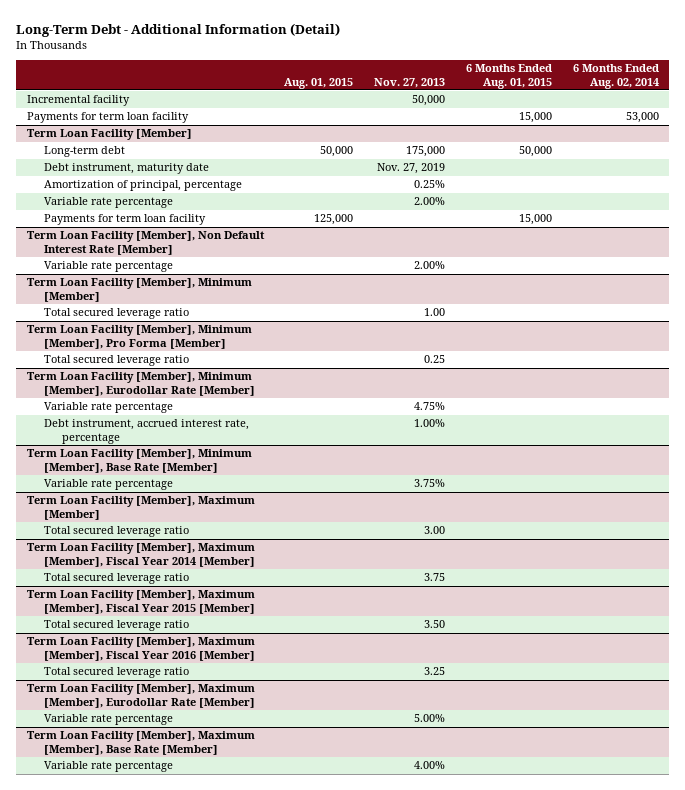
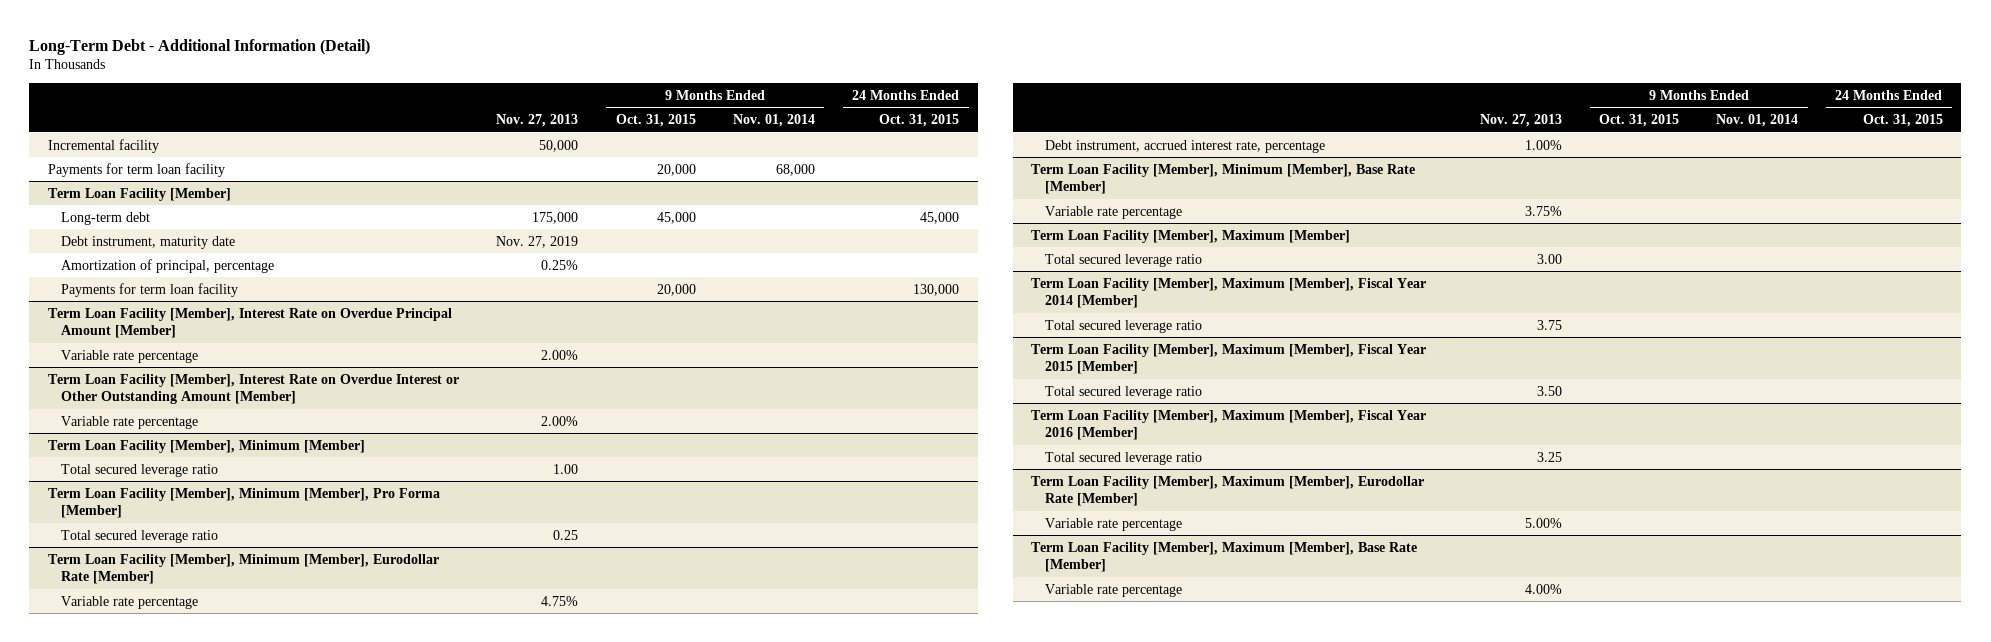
- | Aug. 01, 2015 | Nov. 27, 2013 | 6 Months Ended Aug. 01, 2015 | 6 Months Ended Aug. 02, 2014
+ | Nov. 27, 2013 | 9 Months Ended Oct. 31, 2015 | 9 Months Ended Nov. 01, 2014 | 24 Months Ended Oct. 31, 2015
@ Term Loan Facility [Member]
- Variable rate percentage | | 2.00% | |
- Term Loan Facility [Member], Non Default Interest Rate [Member]
+ Term Loan Facility [Member], Interest Rate on Overdue Principal Amount [Member]
+ Term Loan Facility [Member], Interest Rate on Overdue Interest or Other Outstanding Amount [Member]
+ Variable rate percentage | 2.00% | | |

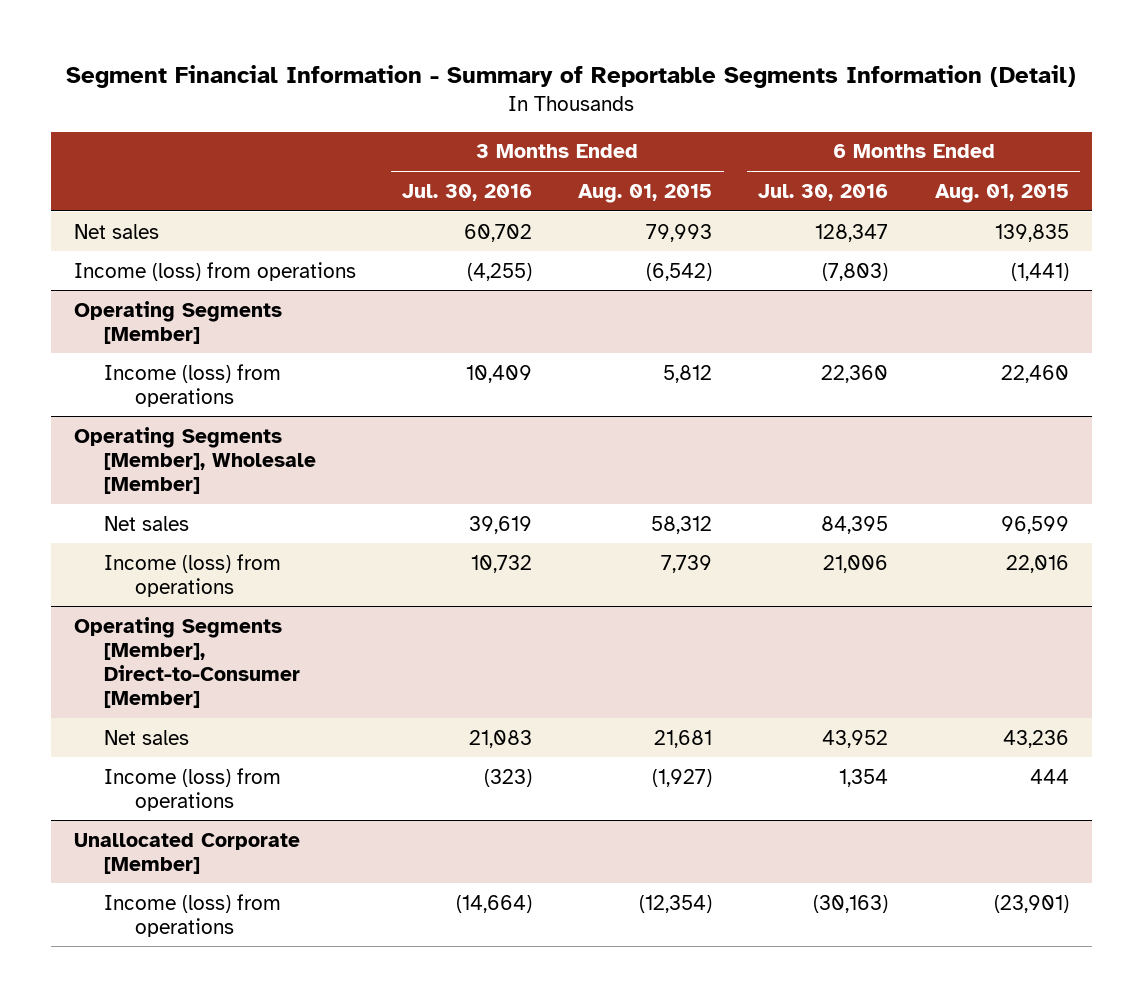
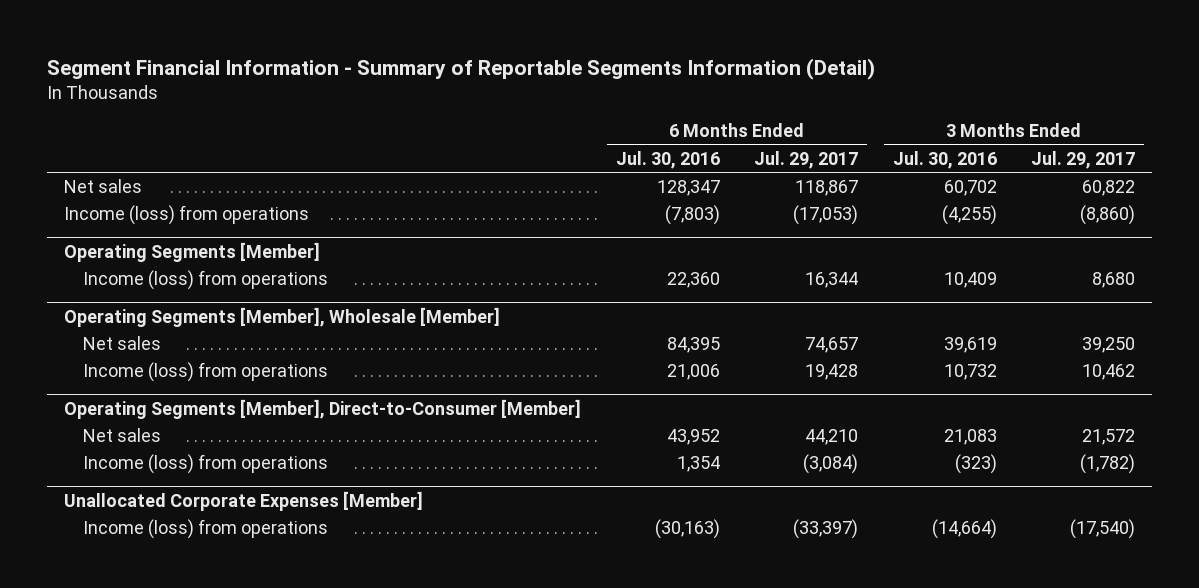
- | 3 Months Ended Jul. 30, 2016 | 3 Months Ended Aug. 01, 2015 | 6 Months Ended Jul. 30, 2016 | 6 Months Ended Aug. 01, 2015
+ | 6 Months Ended Jul. 30, 2016 | 6 Months Ended Jul. 29, 2017 | 3 Months Ended Jul. 30, 2016 | 3 Months Ended Jul. 29, 2017
- Unallocated Corporate [Member]
+ Unallocated Corporate Expenses [Member]

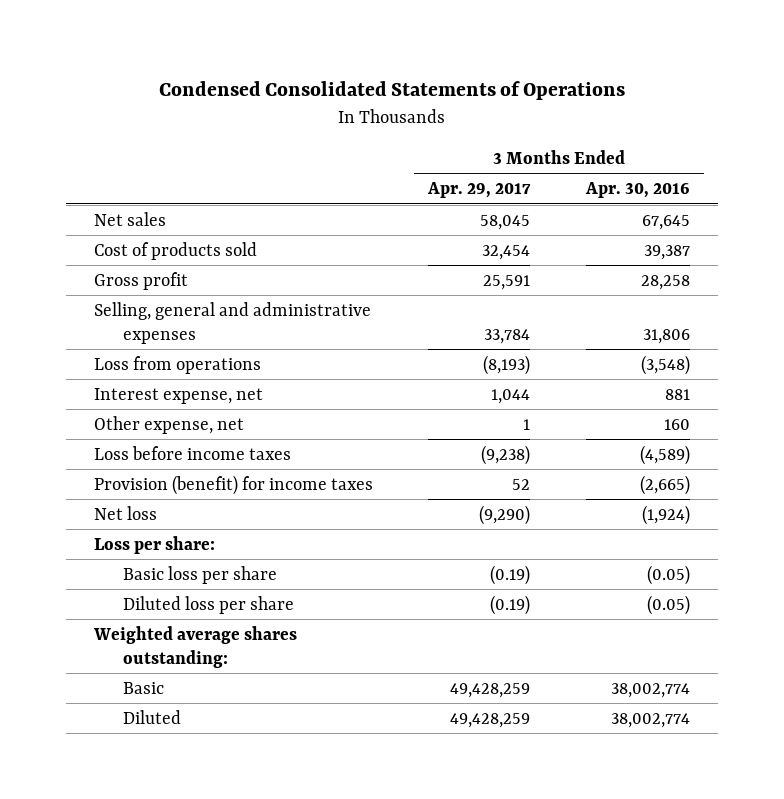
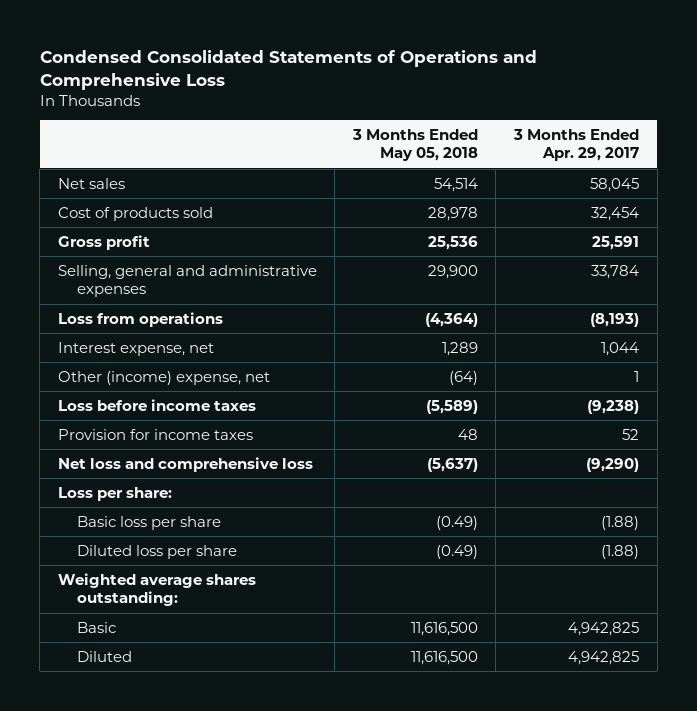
- Condensed Consolidated Statements of Operations
+ Condensed Consolidated Statements of Operations and Comprehensive Loss
- | 3 Months Ended Apr. 29, 2017 | 3 Months Ended Apr. 30, 2016
+ | 3 Months Ended May 05, 2018 | 3 Months Ended Apr. 29, 2017
- Other expense, net | 1 | 160
+ Other (income) expense, net | (64) | 1
- Provision (benefit) for income taxes | 52 | (2,665)
- Net loss | (9,290) | (1,924)
+ Provision for income taxes | 48 | 52
+ Net loss and comprehensive loss | (5,637) | (9,290)
- Basic loss per share | (0.19) | (0.05)
- Diluted loss per share | (0.19) | (0.05)
+ Basic loss per share | (0.49) | (1.88)
+ Diluted loss per share | (0.49) | (1.88)
- Basic | 49,428,259 | 38,002,774
- Diluted | 49,428,259 | 38,002,774
+ Basic | 11,616,500 | 4,942,825
+ Diluted | 11,616,500 | 4,942,825

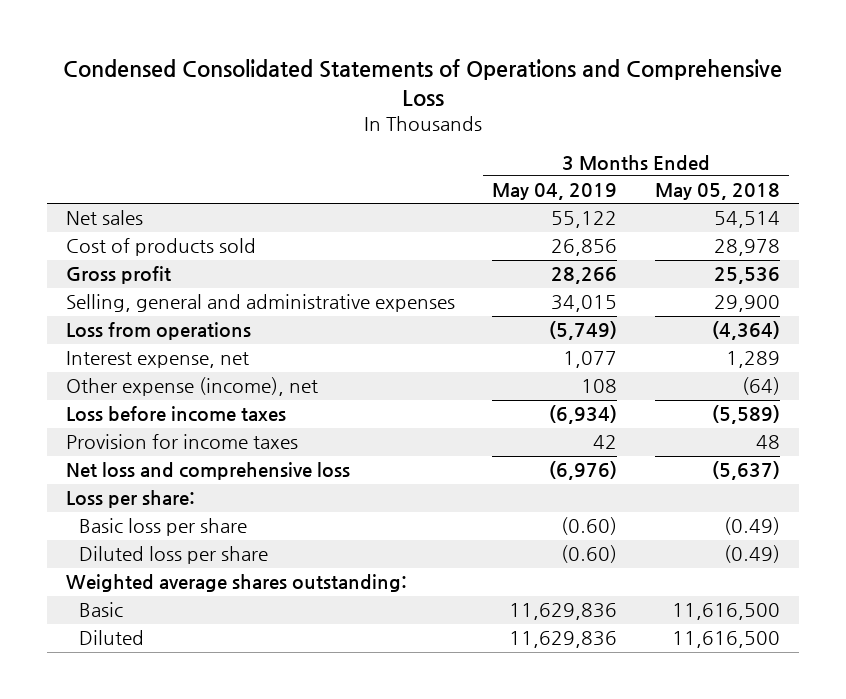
- | 3 Months Ended May 05, 2018 | 3 Months Ended Apr. 29, 2017
+ | 3 Months Ended May 04, 2019 | 3 Months Ended May 05, 2018
- Other (income) expense, net | (64) | 1
+ Other expense (income), net | 108 | (64)

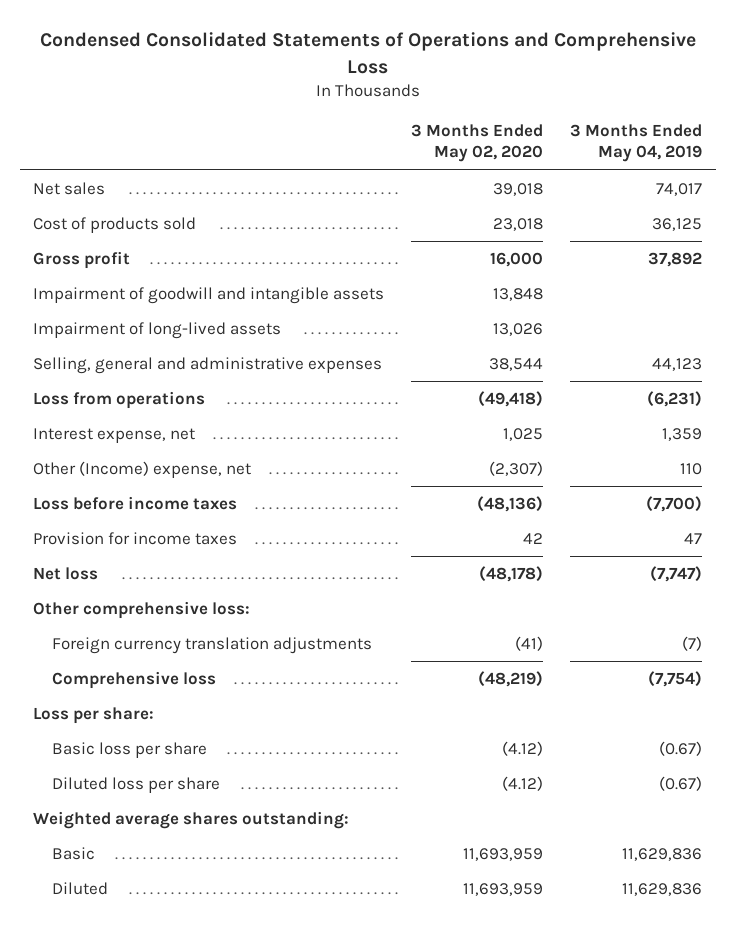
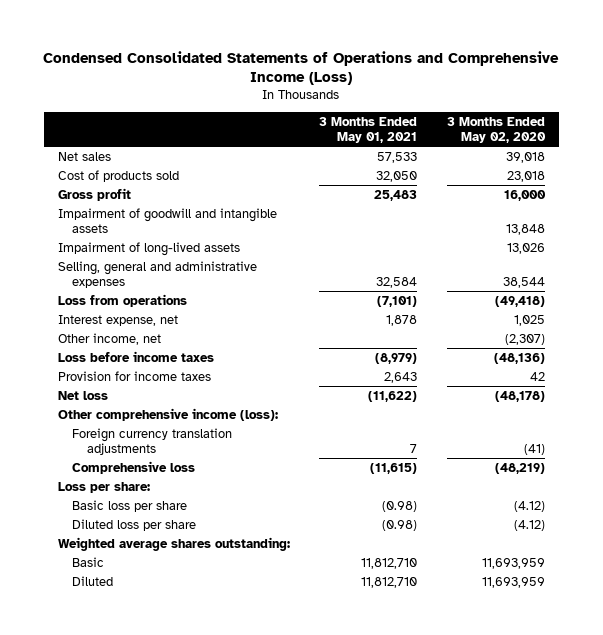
- Condensed Consolidated Statements of Operations and Comprehensive Loss
+ Condensed Consolidated Statements of Operations and Comprehensive Income (Loss)
- | 3 Months Ended May 02, 2020 | 3 Months Ended May 04, 2019
+ | 3 Months Ended May 01, 2021 | 3 Months Ended May 02, 2020
- Other (Income) expense, net | (2,307) | 110
+ Other income, net | | (2,307)
- Other comprehensive loss:
+ Other comprehensive income (loss):

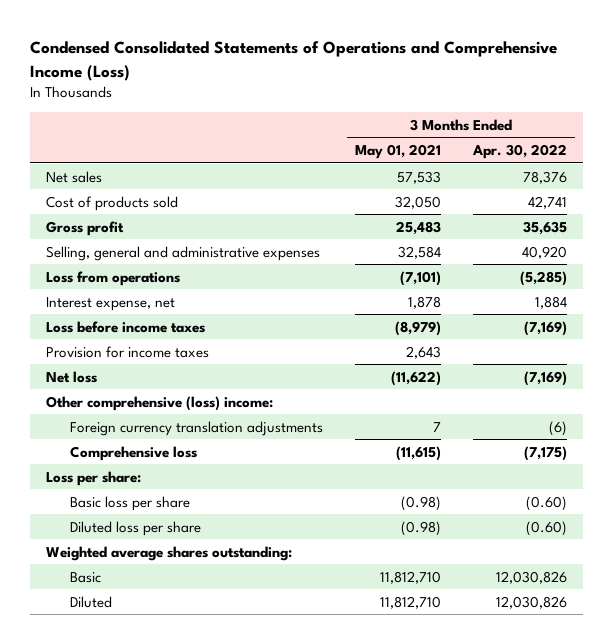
- | 3 Months Ended May 01, 2021 | 3 Months Ended May 02, 2020
+ | 3 Months Ended May 01, 2021 | 3 Months Ended Apr. 30, 2022
- Impairment of goodwill and intangible assets | | 13,848
- Impairment of long-lived assets | | 13,026
- Other income, net | | (2,307)
- Other comprehensive income (loss):
+ Other comprehensive (loss) income:

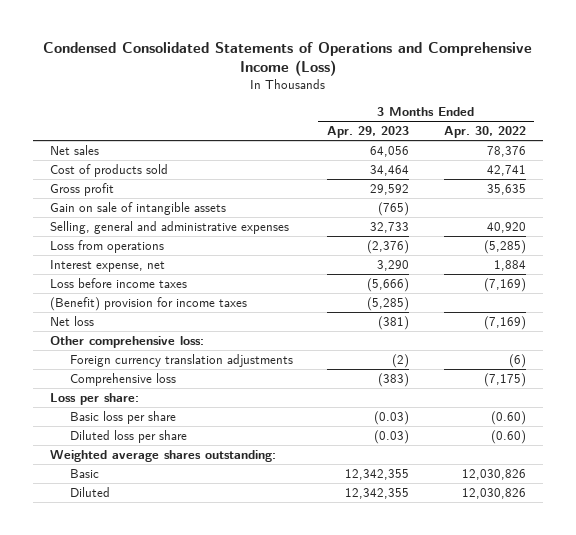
- | 3 Months Ended May 01, 2021 | 3 Months Ended Apr. 30, 2022
+ | 3 Months Ended Apr. 29, 2023 | 3 Months Ended Apr. 30, 2022
+ Gain on sale of intangible assets | (765) |
- Provision for income taxes | 2,643 |
+ (Benefit) provision for income taxes | (5,285) |
- Other comprehensive (loss) income:
+ Other comprehensive loss:

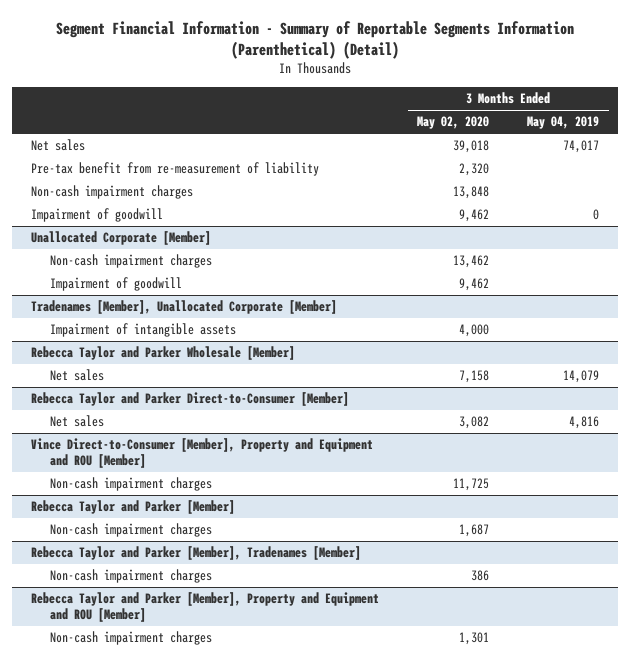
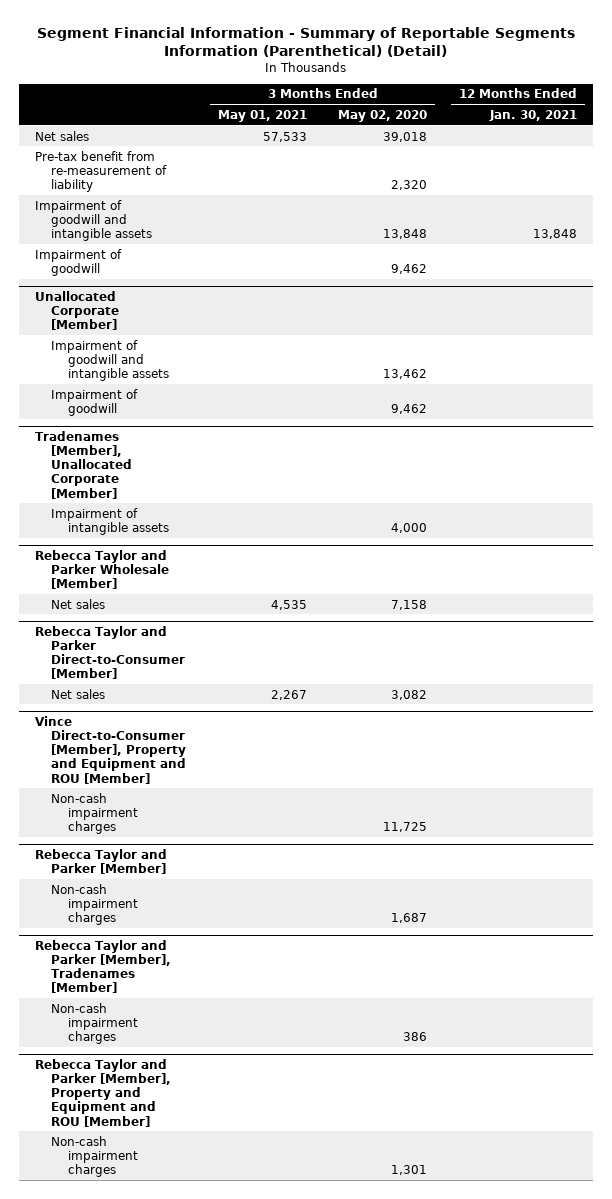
- | 3 Months Ended May 02, 2020 | 3 Months Ended May 04, 2019
+ | 3 Months Ended May 01, 2021 | 3 Months Ended May 02, 2020 | 12 Months Ended Jan. 30, 2021
- Non-cash impairment charges | 13,848 |
+ Impairment of goodwill and intangible assets | | 13,848 | 13,848
@ Unallocated Corporate [Member]
- Non-cash impairment charges | 13,462 |
+ Impairment of goodwill and intangible assets | | 13,462 |

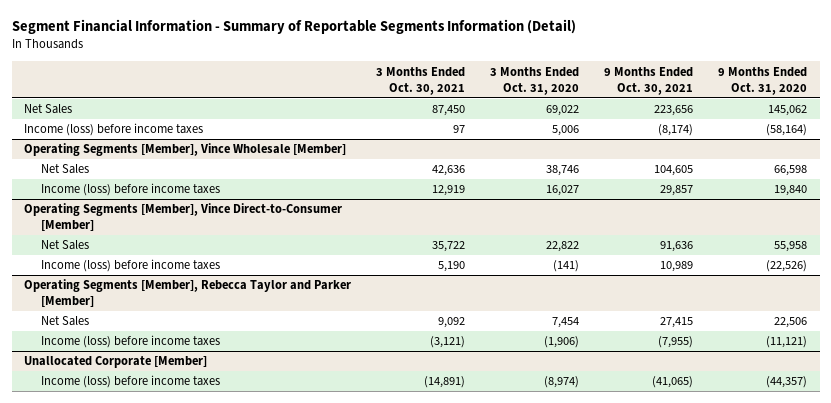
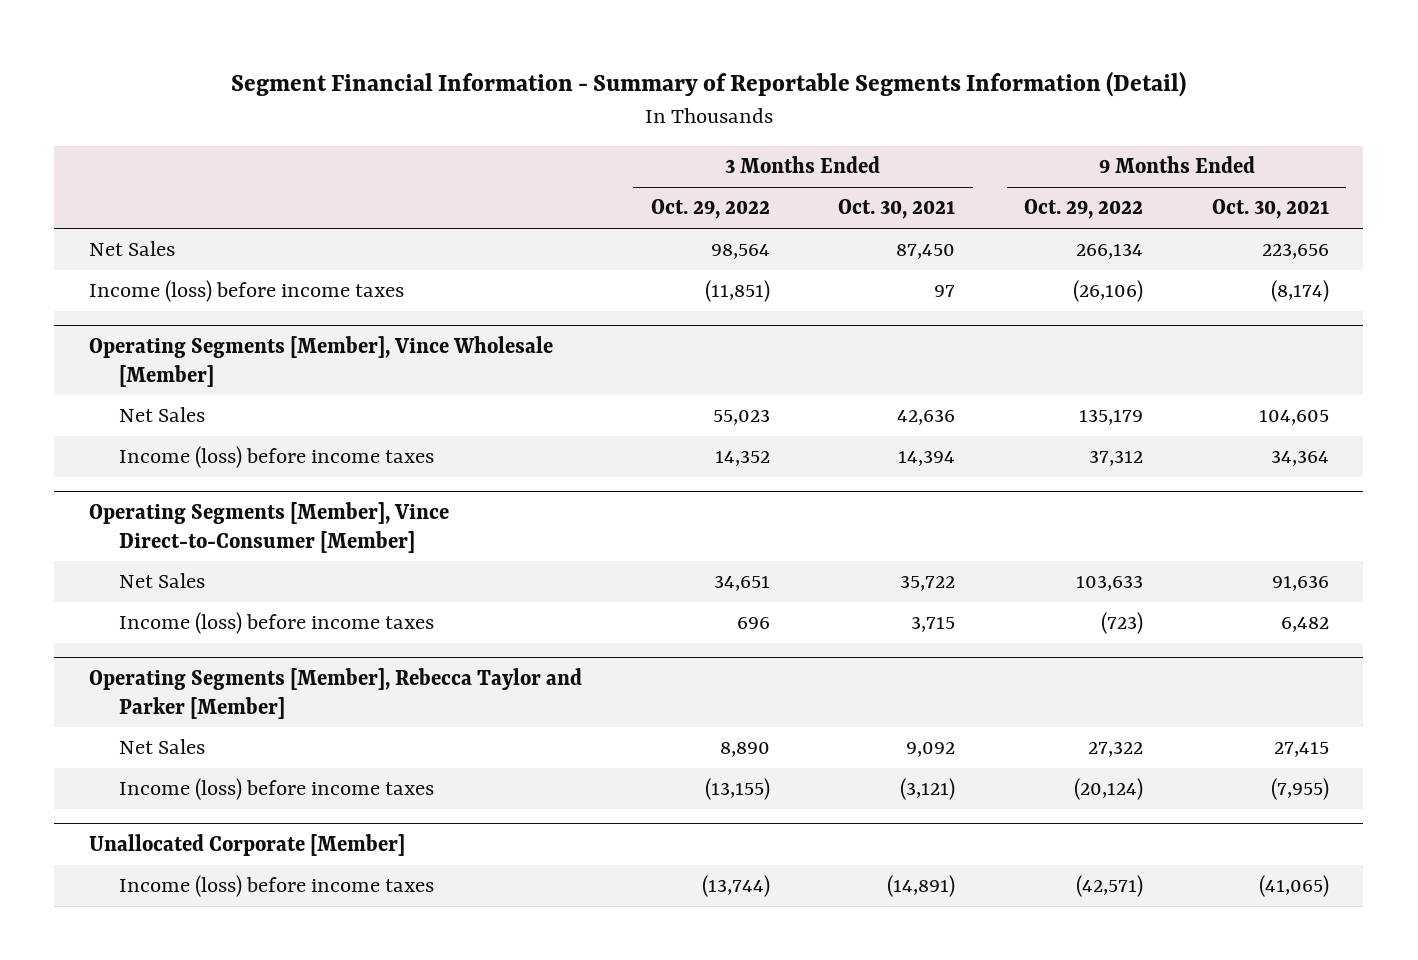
- | 3 Months Ended Oct. 30, 2021 | 3 Months Ended Oct. 31, 2020 | 9 Months Ended Oct. 30, 2021 | 9 Months Ended Oct. 31, 2020
+ | 3 Months Ended Oct. 29, 2022 | 3 Months Ended Oct. 30, 2021 | 9 Months Ended Oct. 29, 2022 | 9 Months Ended Oct. 30, 2021
@ Operating Segments [Member], Vince Wholesale [Member]
- Income (loss) before income taxes | 12,919 | 16,027 | 29,857 | 19,840
+ Income (loss) before income taxes | 14,352 | 14,394 | 37,312 | 34,364
@ Operating Segments [Member], Vince Direct-to-Consumer [Member]
- Income (loss) before income taxes | 5,190 | (141) | 10,989 | (22,526)
+ Income (loss) before income taxes | 696 | 3,715 | (723) | 6,482

